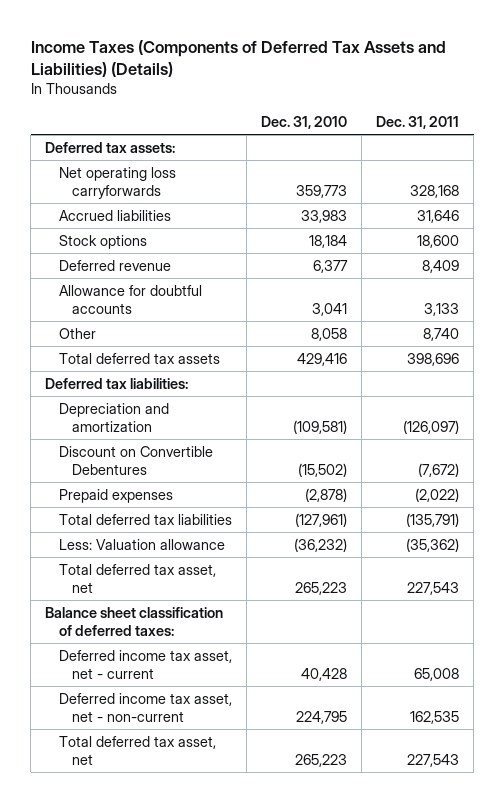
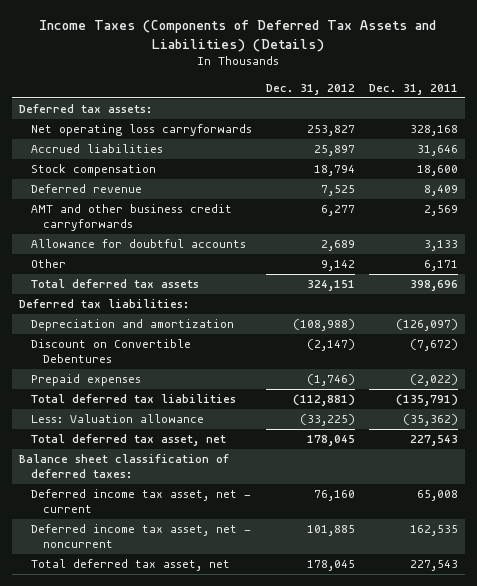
- | Dec. 31, 2010 | Dec. 31, 2011
+ | Dec. 31, 2012 | Dec. 31, 2011
- Stock options | 18,184 | 18,600
+ Stock compensation | 18,794 | 18,600
+ AMT and other business credit carryforwards | 6,277 | 2,569
- Other | 8,058 | 8,740
+ Other | 9,142 | 6,171
- Deferred income tax asset, net - non-current | 224,795 | 162,535
+ Deferred income tax asset, net - noncurrent | 101,885 | 162,535

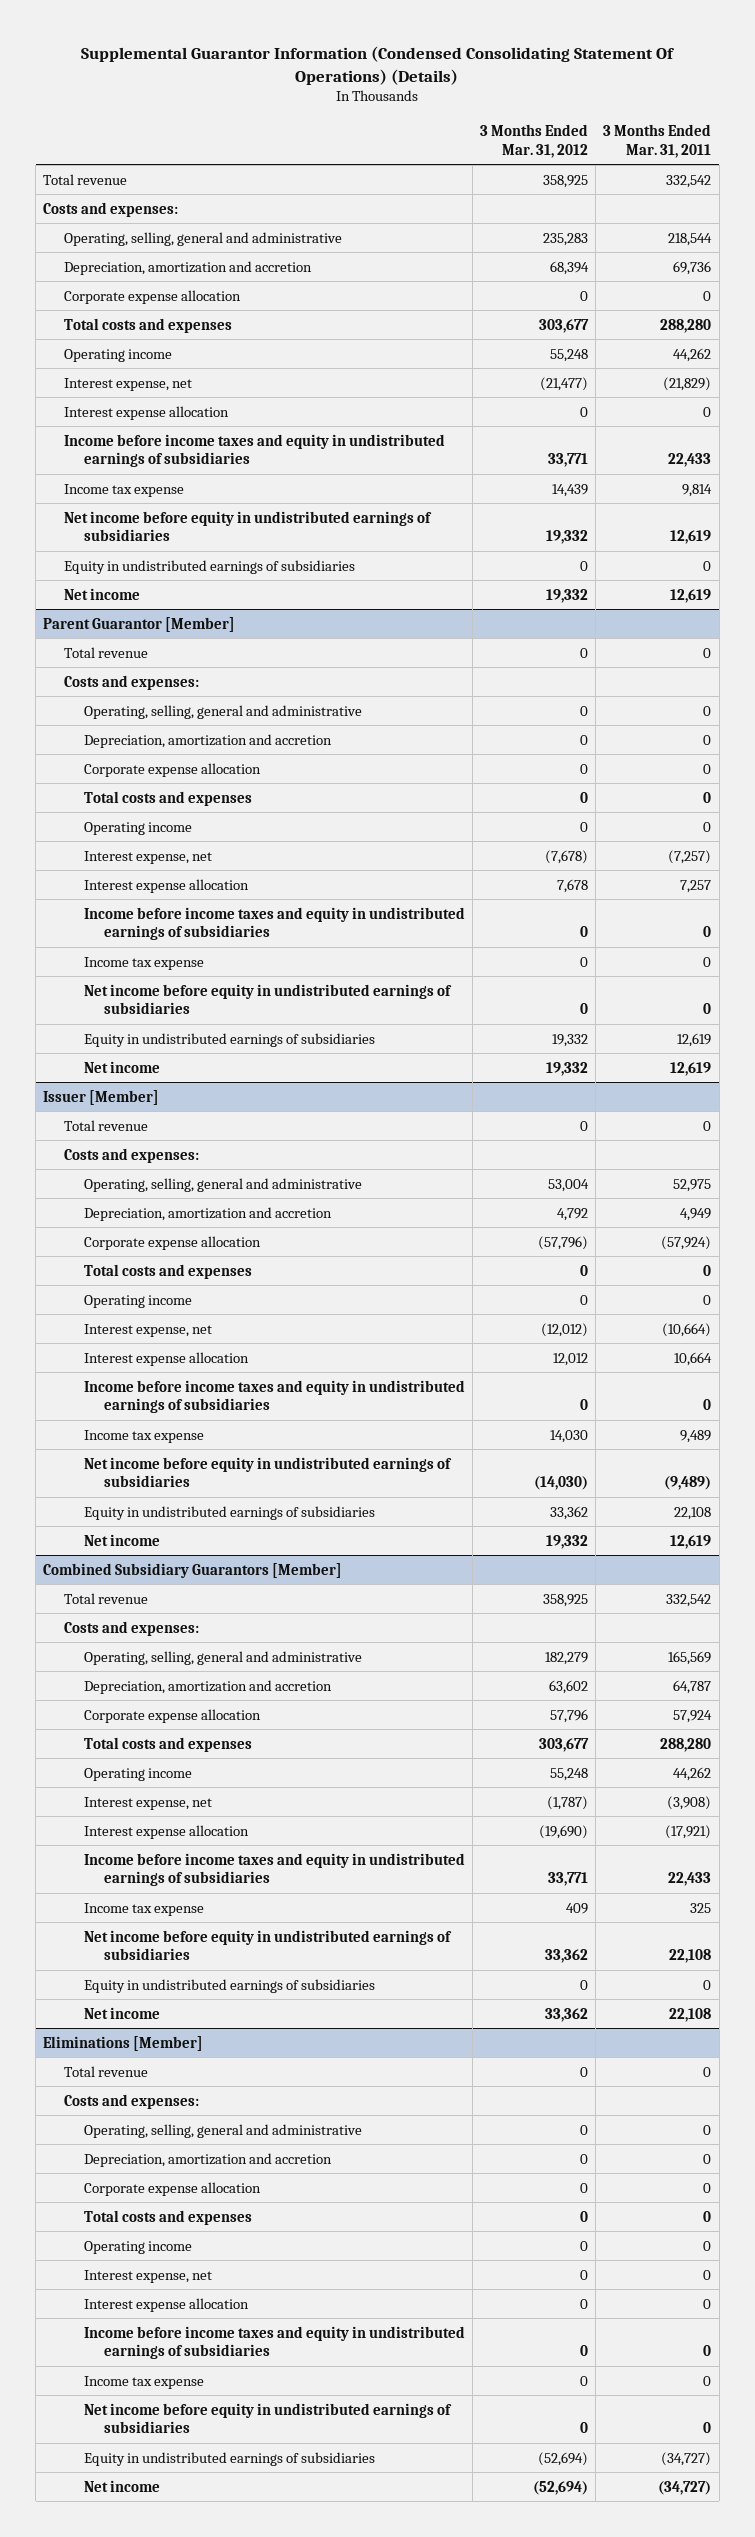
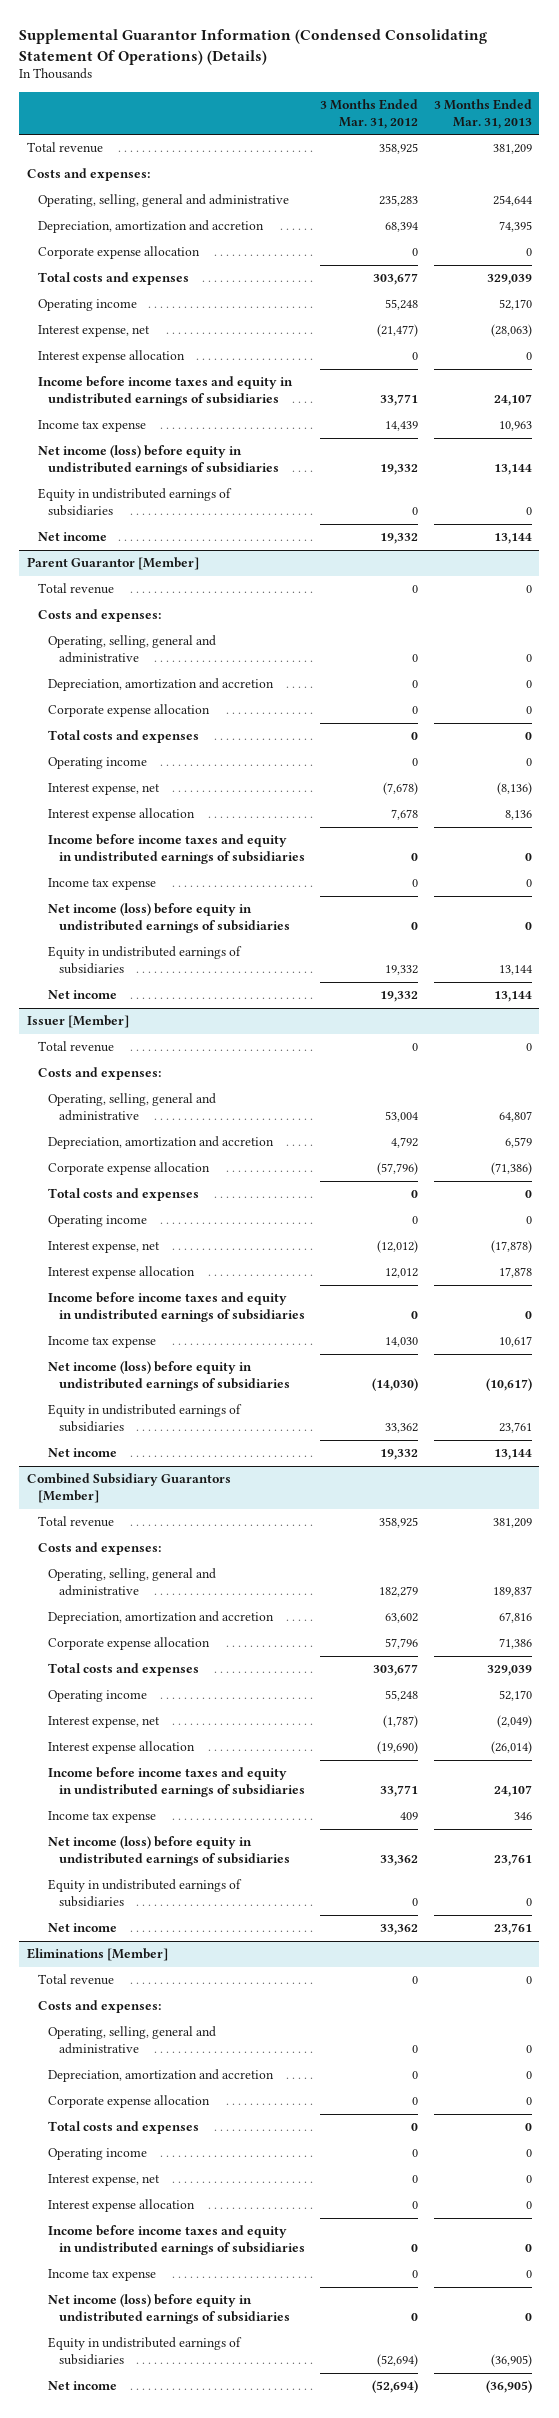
- | 3 Months Ended Mar. 31, 2012 | 3 Months Ended Mar. 31, 2011
+ | 3 Months Ended Mar. 31, 2012 | 3 Months Ended Mar. 31, 2013
- Net income before equity in undistributed earnings of subsidiaries | 19,332 | 12,619
+ Net income (loss) before equity in undistributed earnings of subsidiaries | 19,332 | 13,144
@ Parent Guarantor [Member]
- Net income before equity in undistributed earnings of subsidiaries | 0 | 0
+ Net income (loss) before equity in undistributed earnings of subsidiaries | 0 | 0
@ Issuer [Member]
- Net income before equity in undistributed earnings of subsidiaries | (14,030) | (9,489)
+ Net income (loss) before equity in undistributed earnings of subsidiaries | (14,030) | (10,617)
@ Combined Subsidiary Guarantors [Member]
- Net income before equity in undistributed earnings of subsidiaries | 33,362 | 22,108
+ Net income (loss) before equity in undistributed earnings of subsidiaries | 33,362 | 23,761
@ Eliminations [Member]
- Net income before equity in undistributed earnings of subsidiaries | 0 | 0
+ Net income (loss) before equity in undistributed earnings of subsidiaries | 0 | 0

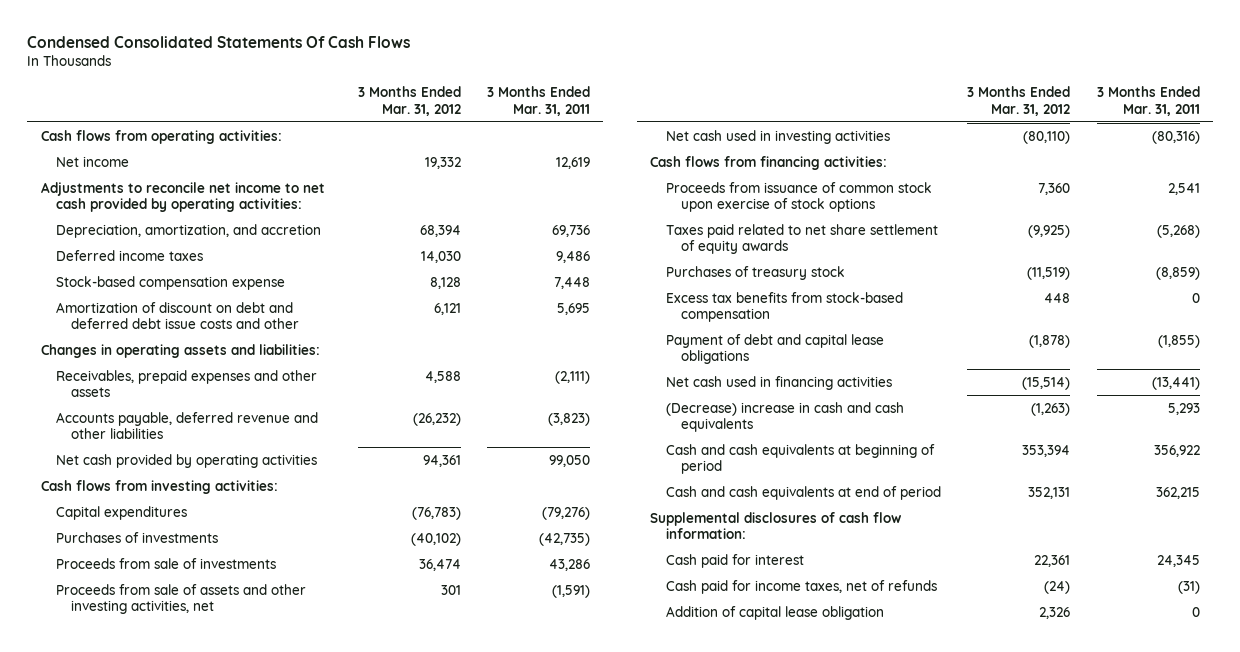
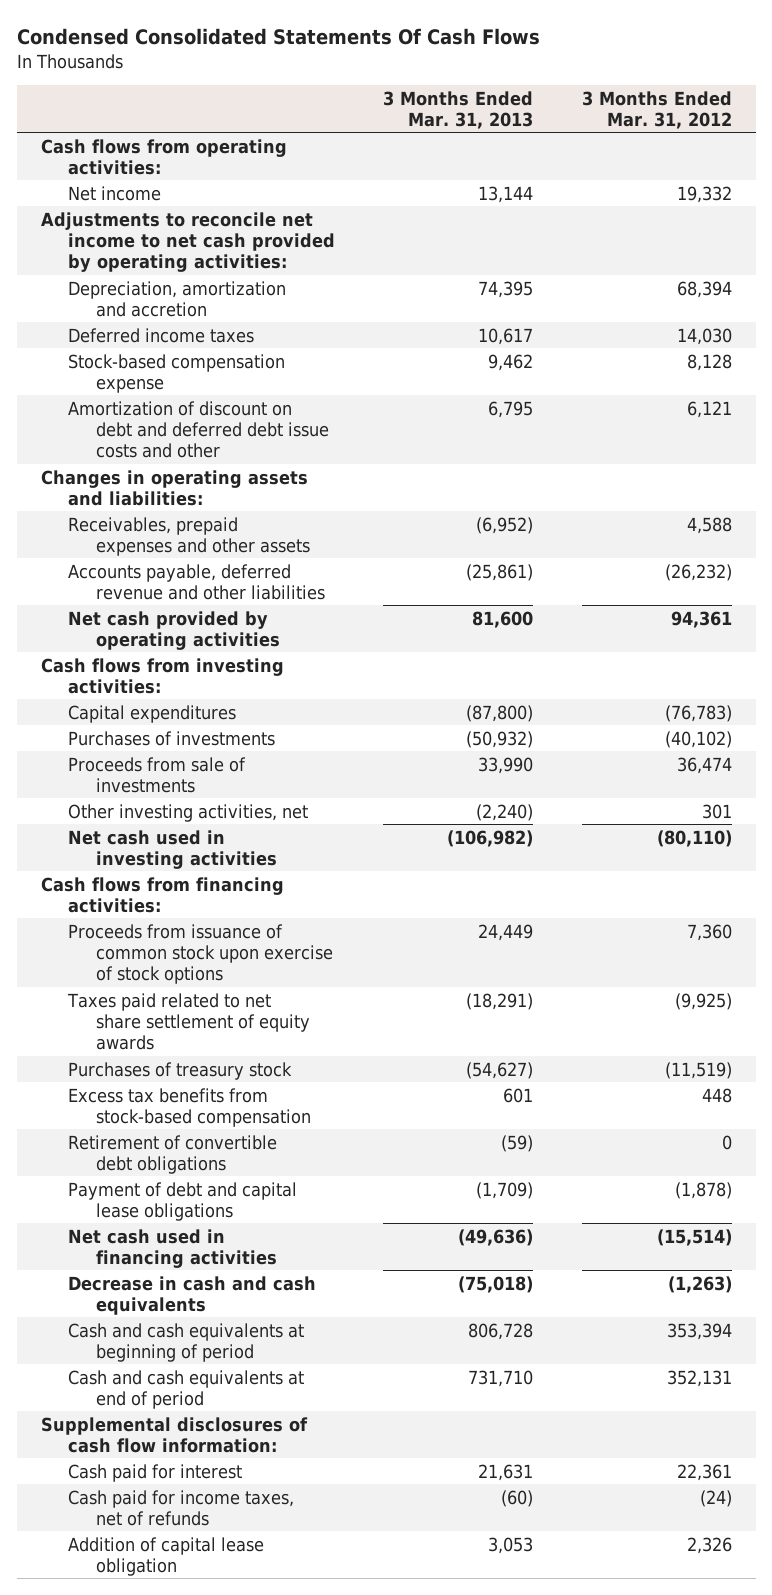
- | 3 Months Ended Mar. 31, 2012 | 3 Months Ended Mar. 31, 2011
+ | 3 Months Ended Mar. 31, 2013 | 3 Months Ended Mar. 31, 2012
- Depreciation, amortization, and accretion | 68,394 | 69,736
+ Depreciation, amortization and accretion | 74,395 | 68,394
- Proceeds from sale of assets and other investing activities, net | 301 | (1,591)
+ Other investing activities, net | (2,240) | 301
+ Retirement of convertible debt obligations | (59) | 0
- (Decrease) increase in cash and cash equivalents | (1,263) | 5,293
+ Decrease in cash and cash equivalents | (75,018) | (1,263)

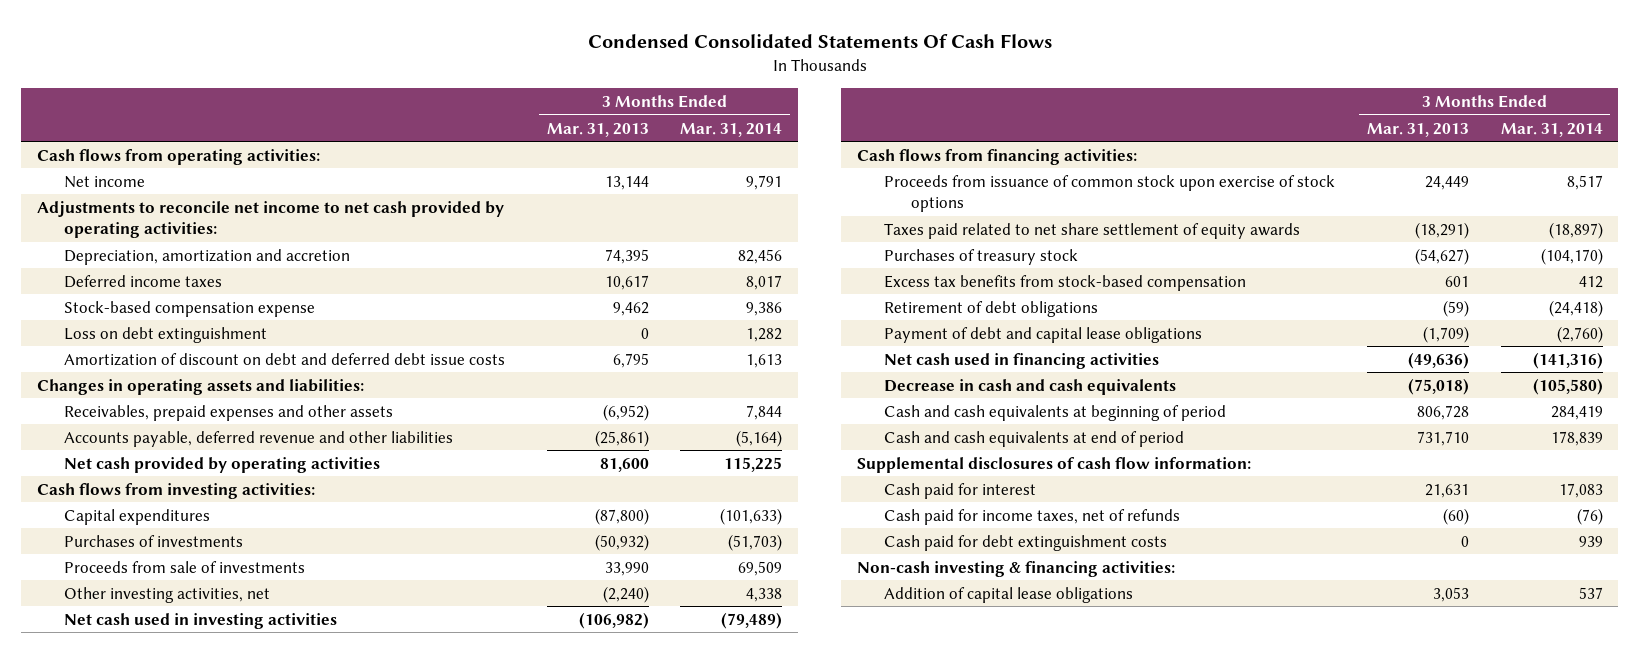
- | 3 Months Ended Mar. 31, 2013 | 3 Months Ended Mar. 31, 2012
+ | 3 Months Ended Mar. 31, 2013 | 3 Months Ended Mar. 31, 2014
- Amortization of discount on debt and deferred debt issue costs and other | 6,795 | 6,121
+ Loss on debt extinguishment | 0 | 1,282
+ Amortization of discount on debt and deferred debt issue costs | 6,795 | 1,613
- Retirement of convertible debt obligations | (59) | 0
+ Retirement of debt obligations | (59) | (24,418)
- Addition of capital lease obligation | 3,053 | 2,326
+ Cash paid for debt extinguishment costs | 0 | 939
+ Non-cash investing & financing activities:
+ Addition of capital lease obligations | 3,053 | 537

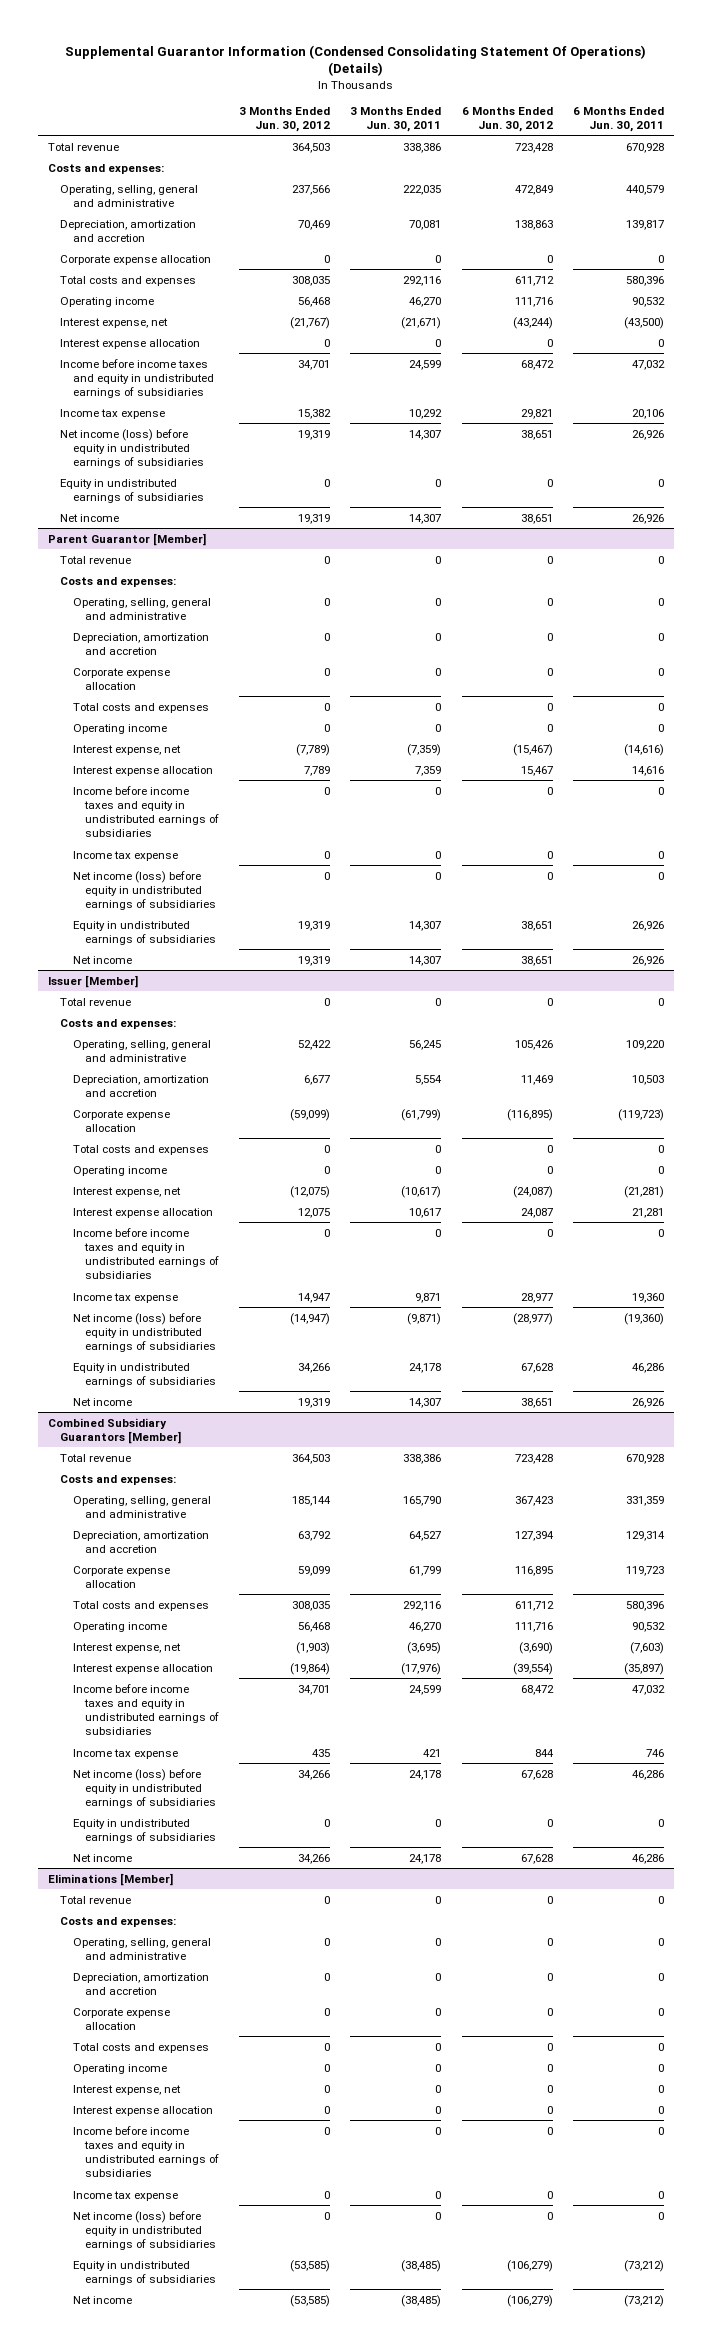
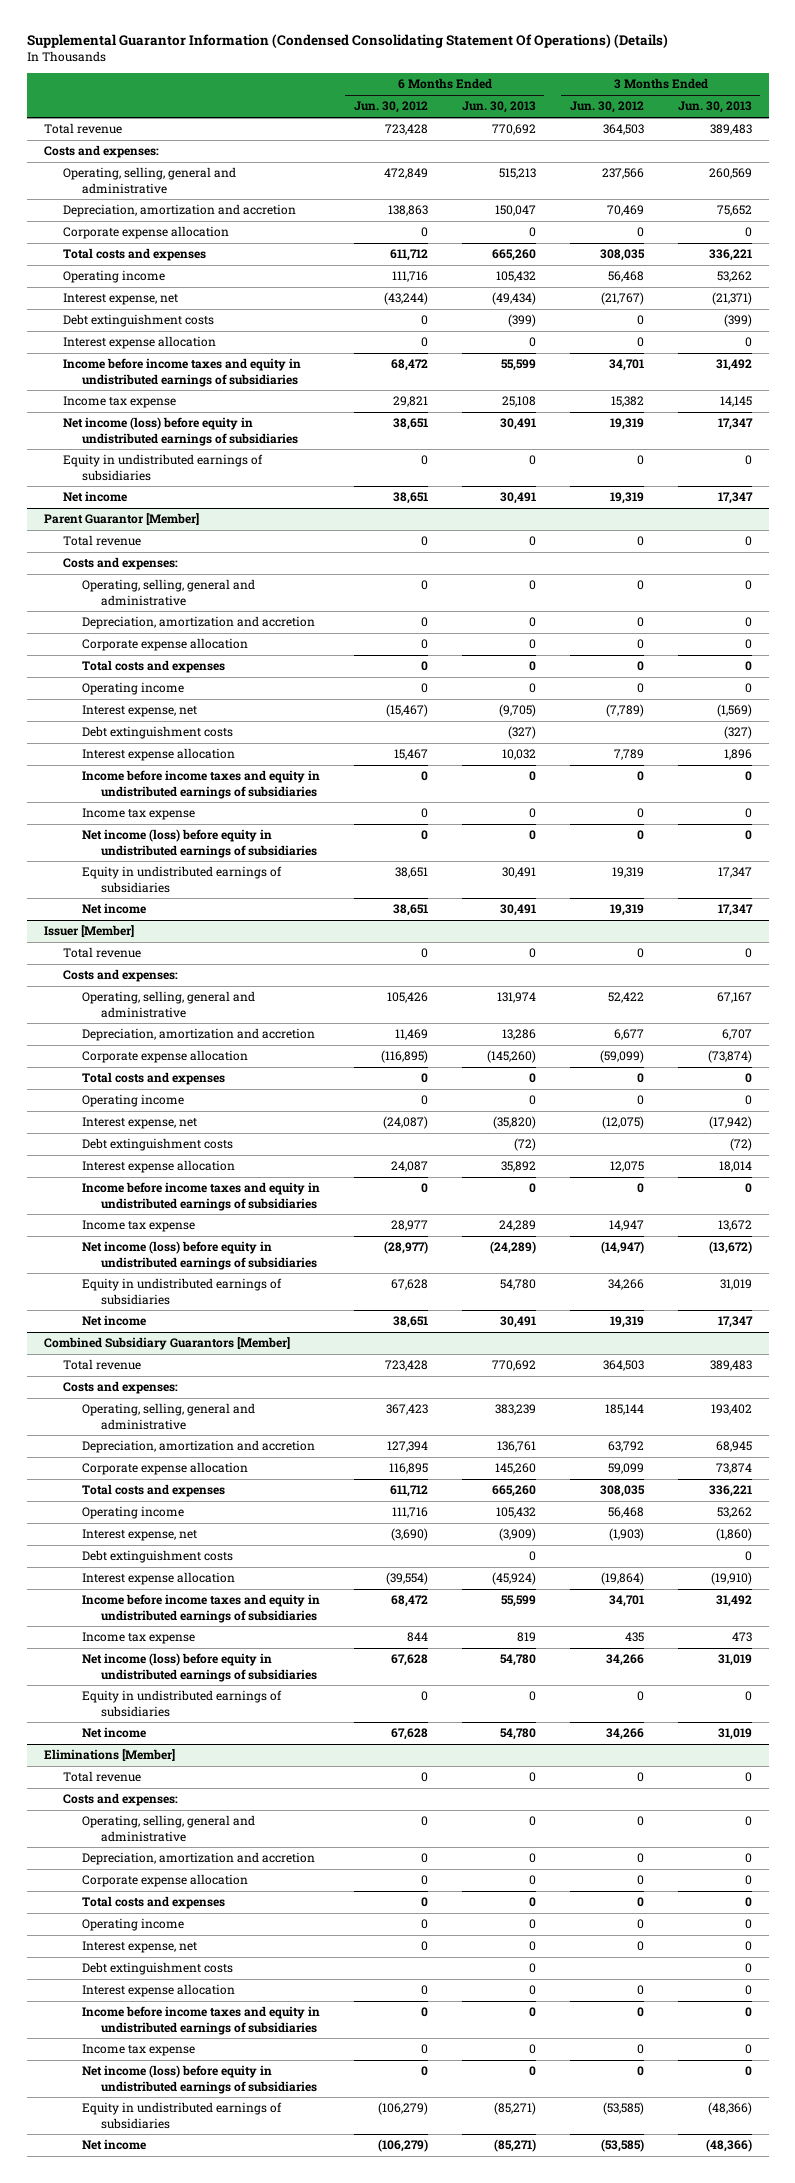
- | 3 Months Ended Jun. 30, 2012 | 3 Months Ended Jun. 30, 2011 | 6 Months Ended Jun. 30, 2012 | 6 Months Ended Jun. 30, 2011
+ | 6 Months Ended Jun. 30, 2012 | 6 Months Ended Jun. 30, 2013 | 3 Months Ended Jun. 30, 2012 | 3 Months Ended Jun. 30, 2013
+ Debt extinguishment costs | 0 | (399) | 0 | (399)
@ Parent Guarantor [Member]
+ Debt extinguishment costs | | (327) | | (327)
@ Issuer [Member]
+ Debt extinguishment costs | | (72) | | (72)
@ Combined Subsidiary Guarantors [Member]
+ Debt extinguishment costs | | 0 | | 0
@ Eliminations [Member]
+ Debt extinguishment costs | | 0 | | 0

